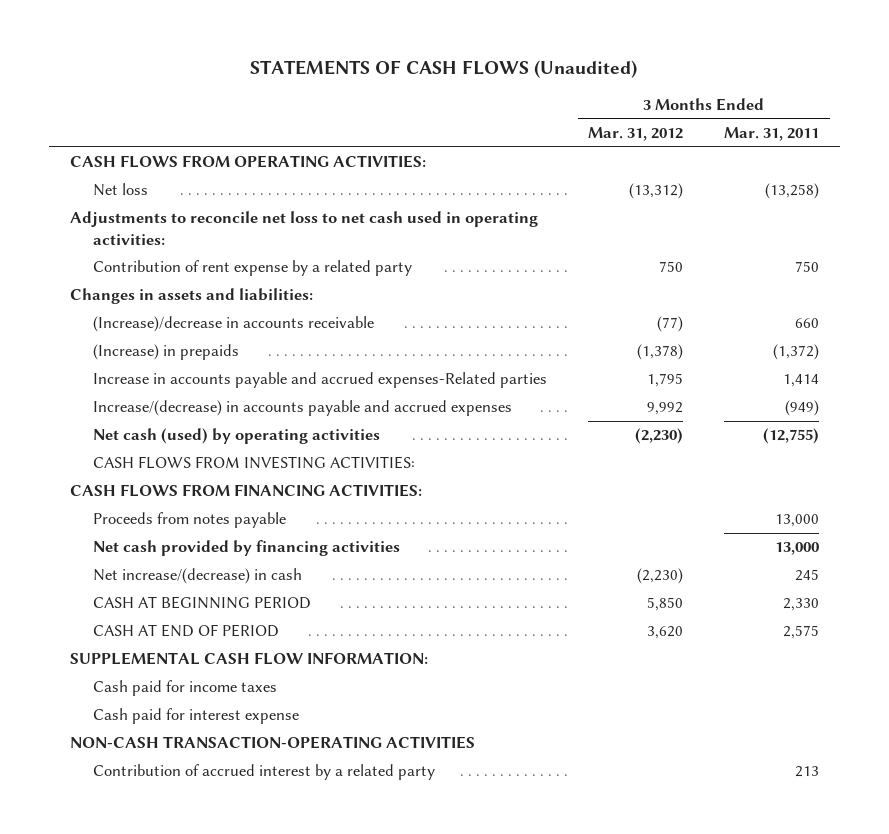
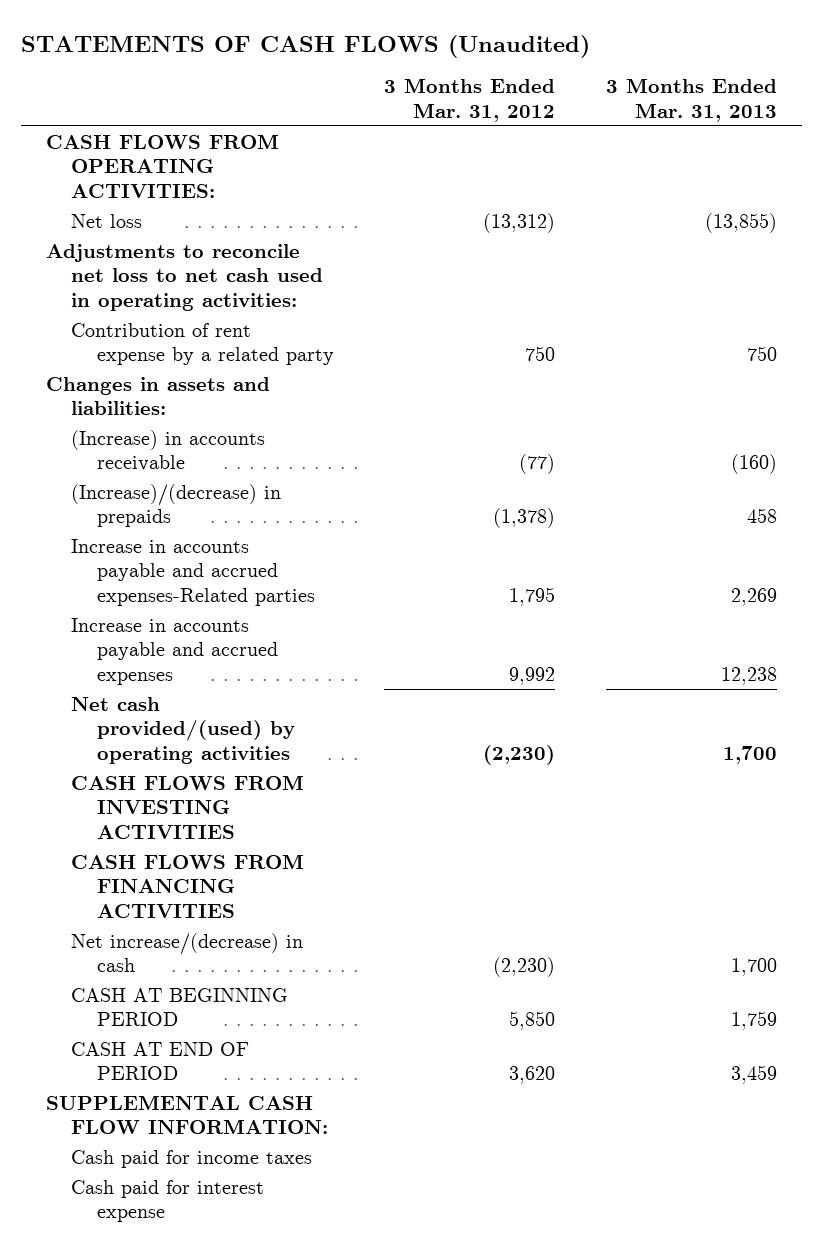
- | 3 Months Ended Mar. 31, 2012 | 3 Months Ended Mar. 31, 2011
+ | 3 Months Ended Mar. 31, 2012 | 3 Months Ended Mar. 31, 2013
- (Increase)/decrease in accounts receivable | (77) | 660
- (Increase) in prepaids | (1,378) | (1,372)
+ (Increase) in accounts receivable | (77) | (160)
+ (Increase)/(decrease) in prepaids | (1,378) | 458
- Increase/(decrease) in accounts payable and accrued expenses | 9,992 | (949)
- Net cash (used) by operating activities | (2,230) | (12,755)
- CASH FLOWS FROM INVESTING ACTIVITIES:
- CASH FLOWS FROM FINANCING ACTIVITIES:
- Proceeds from notes payable | | 13,000
- Net cash provided by financing activities | | 13,000
+ Increase in accounts payable and accrued expenses | 9,992 | 12,238
+ Net cash provided/(used) by operating activities | (2,230) | 1,700
+ CASH FLOWS FROM INVESTING ACTIVITIES
+ CASH FLOWS FROM FINANCING ACTIVITIES
- NON-CASH TRANSACTION-OPERATING ACTIVITIES
- Contribution of accrued interest by a related party | | 213

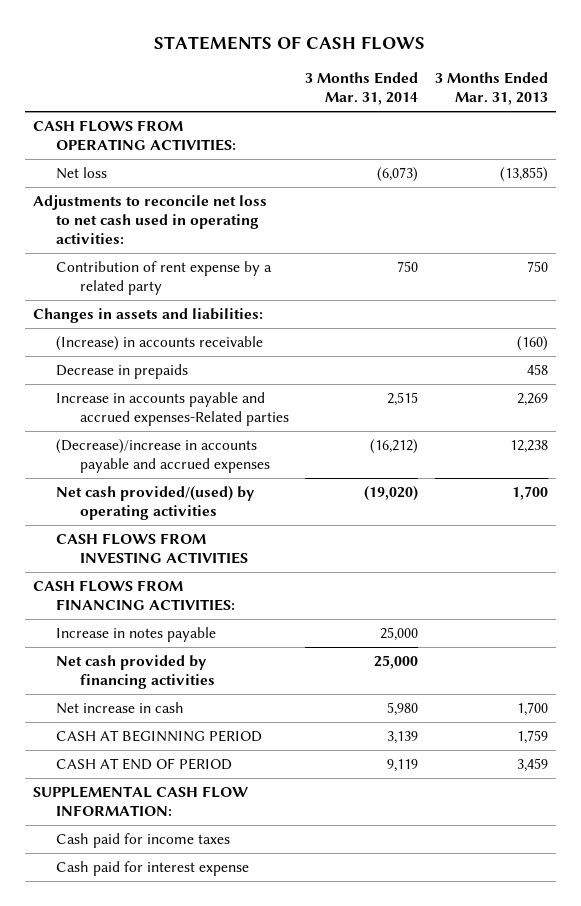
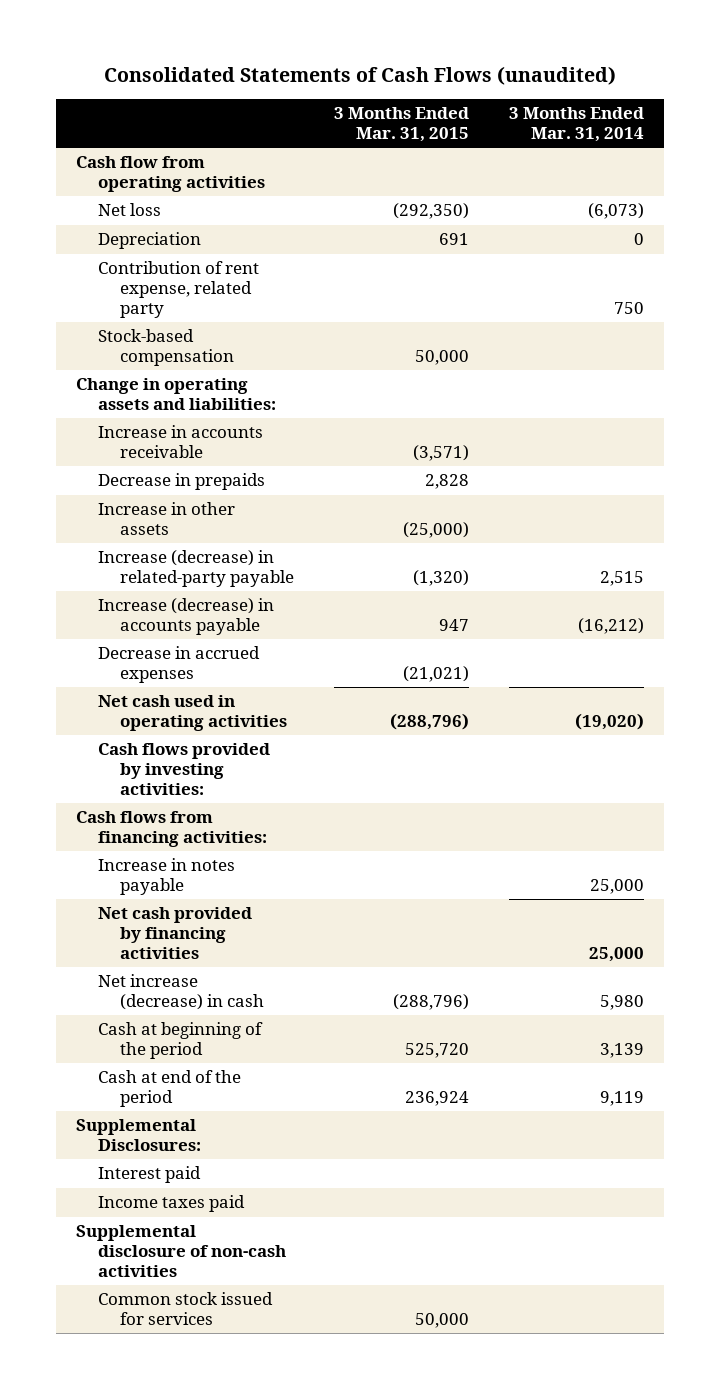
- STATEMENTS OF CASH FLOWS
+ Consolidated Statements of Cash Flows (unaudited)
- | 3 Months Ended Mar. 31, 2014 | 3 Months Ended Mar. 31, 2013
+ | 3 Months Ended Mar. 31, 2015 | 3 Months Ended Mar. 31, 2014
- CASH FLOWS FROM OPERATING ACTIVITIES:
+ Cash flow from operating activities
- Adjustments to reconcile net loss to net cash used in operating activities:
- Contribution of rent expense by a related party | 750 | 750
- Changes in assets and liabilities:
- (Increase) in accounts receivable | | (160)
+ Depreciation | 691 | 0
+ Contribution of rent expense, related party | | 750
+ Stock-based compensation | 50,000 |
+ Change in operating assets and liabilities:
+ Increase in accounts receivable | (3,571) |
- Increase in accounts payable and accrued expenses-Related parties | 2,515 | 2,269
- (Decrease)/increase in accounts payable and accrued expenses | (16,212) | 12,238
- Net cash provided/(used) by operating activities | (19,020) | 1,700
- CASH FLOWS FROM INVESTING ACTIVITIES
- CASH FLOWS FROM FINANCING ACTIVITIES:
+ Increase in other assets | (25,000) |
+ Increase (decrease) in related-party payable | (1,320) | 2,515
+ Increase (decrease) in accounts payable | 947 | (16,212)
+ Decrease in accrued expenses | (21,021) |
+ Net cash used in operating activities | (288,796) | (19,020)
+ Cash flows provided by investing activities:
+ Cash flows from financing activities:
- Net increase in cash | 5,980 | 1,700
- CASH AT BEGINNING PERIOD | 3,139 | 1,759
- CASH AT END OF PERIOD | 9,119 | 3,459
- SUPPLEMENTAL CASH FLOW INFORMATION:
- Cash paid for income taxes
- Cash paid for interest expense
+ Net increase (decrease) in cash | (288,796) | 5,980
+ Cash at beginning of the period | 525,720 | 3,139
+ Cash at end of the period | 236,924 | 9,119
+ Supplemental Disclosures:
+ Interest paid
+ Income taxes paid
+ Supplemental disclosure of non-cash activities
+ Common stock issued for services | 50,000 |

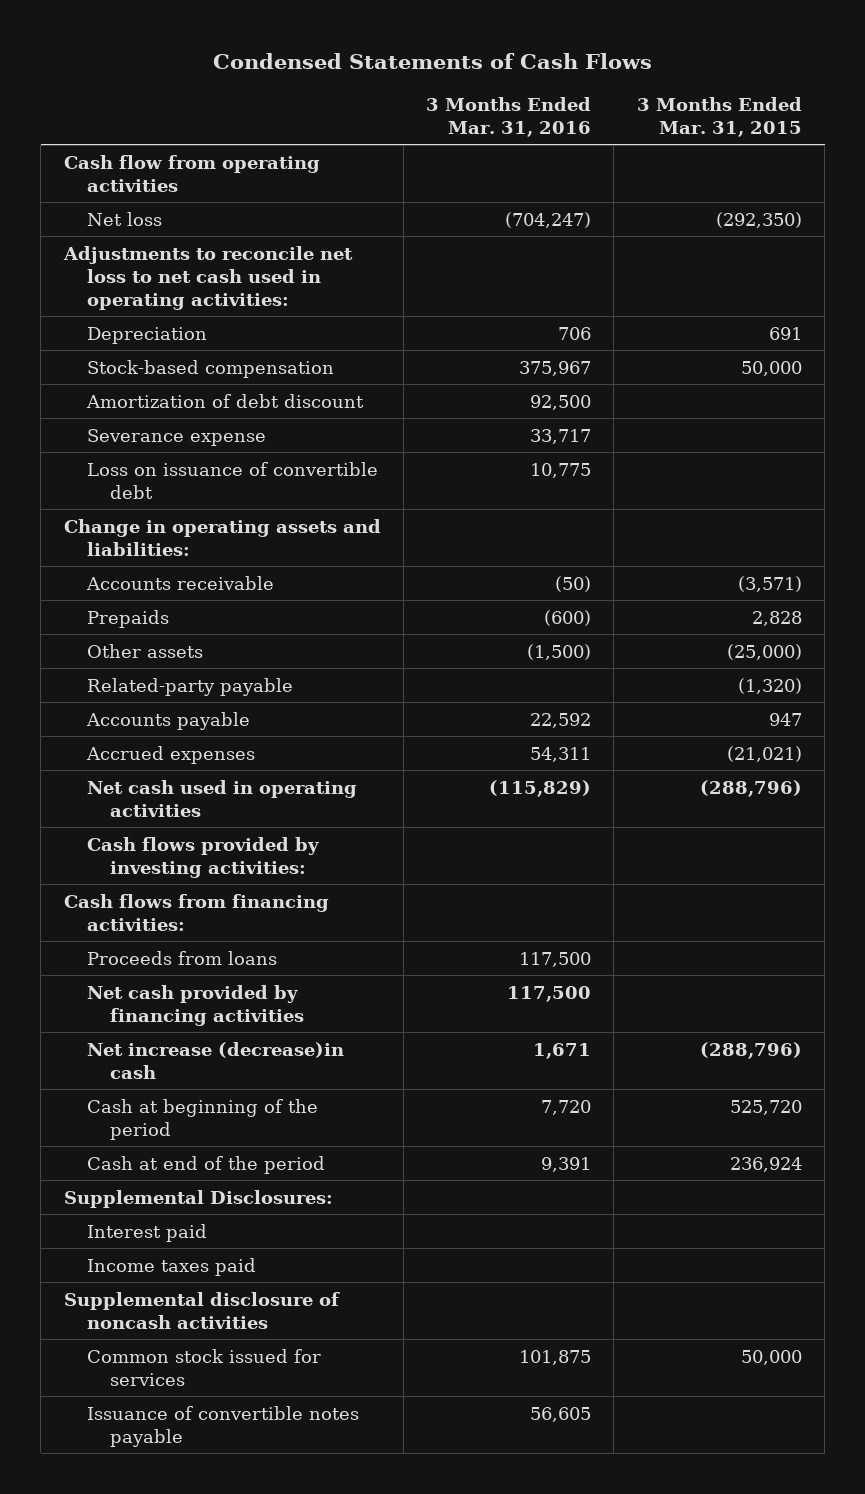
- Consolidated Statements of Cash Flows (unaudited)
+ Condensed Statements of Cash Flows
- | 3 Months Ended Mar. 31, 2015 | 3 Months Ended Mar. 31, 2014
+ | 3 Months Ended Mar. 31, 2016 | 3 Months Ended Mar. 31, 2015
+ Adjustments to reconcile net loss to net cash used in operating activities:
- Contribution of rent expense, related party | | 750
+ Amortization of debt discount | 92,500 |
+ Severance expense | 33,717 |
+ Loss on issuance of convertible debt | 10,775 |
- Increase in accounts receivable | (3,571) |
- Decrease in prepaids | 2,828 |
- Increase in other assets | (25,000) |
- Increase (decrease) in related-party payable | (1,320) | 2,515
- Increase (decrease) in accounts payable | 947 | (16,212)
- Decrease in accrued expenses | (21,021) |
+ Accounts receivable | (50) | (3,571)
+ Prepaids | (600) | 2,828
+ Other assets | (1,500) | (25,000)
+ Related-party payable | | (1,320)
+ Accounts payable | 22,592 | 947
+ Accrued expenses | 54,311 | (21,021)
- Increase in notes payable | | 25,000
+ Proceeds from loans | 117,500 |
- Net increase (decrease) in cash | (288,796) | 5,980
+ Net increase (decrease)in cash | 1,671 | (288,796)
- Supplemental disclosure of non-cash activities
+ Supplemental disclosure of noncash activities
+ Issuance of convertible notes payable | 56,605 |

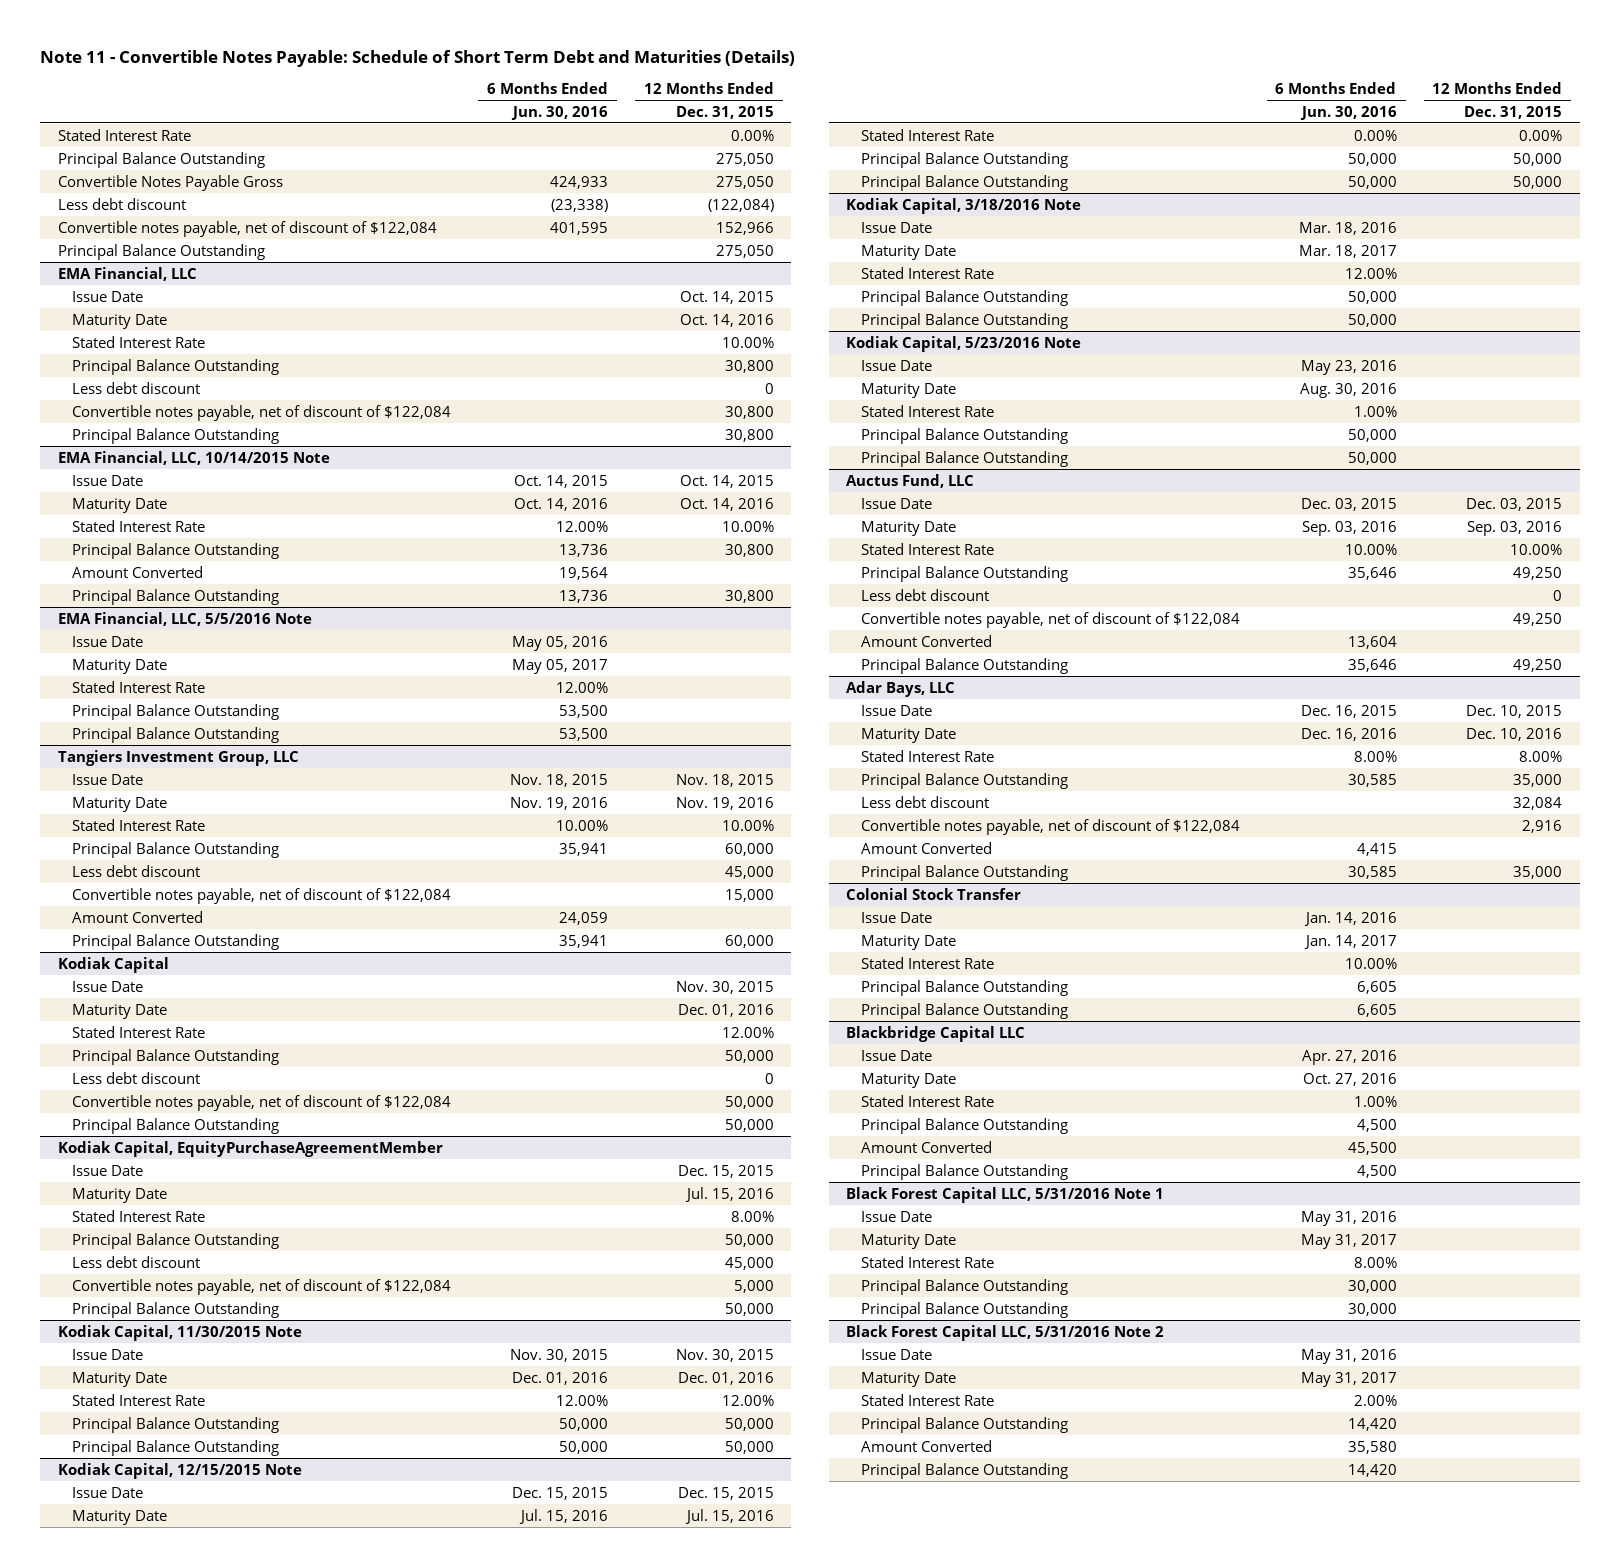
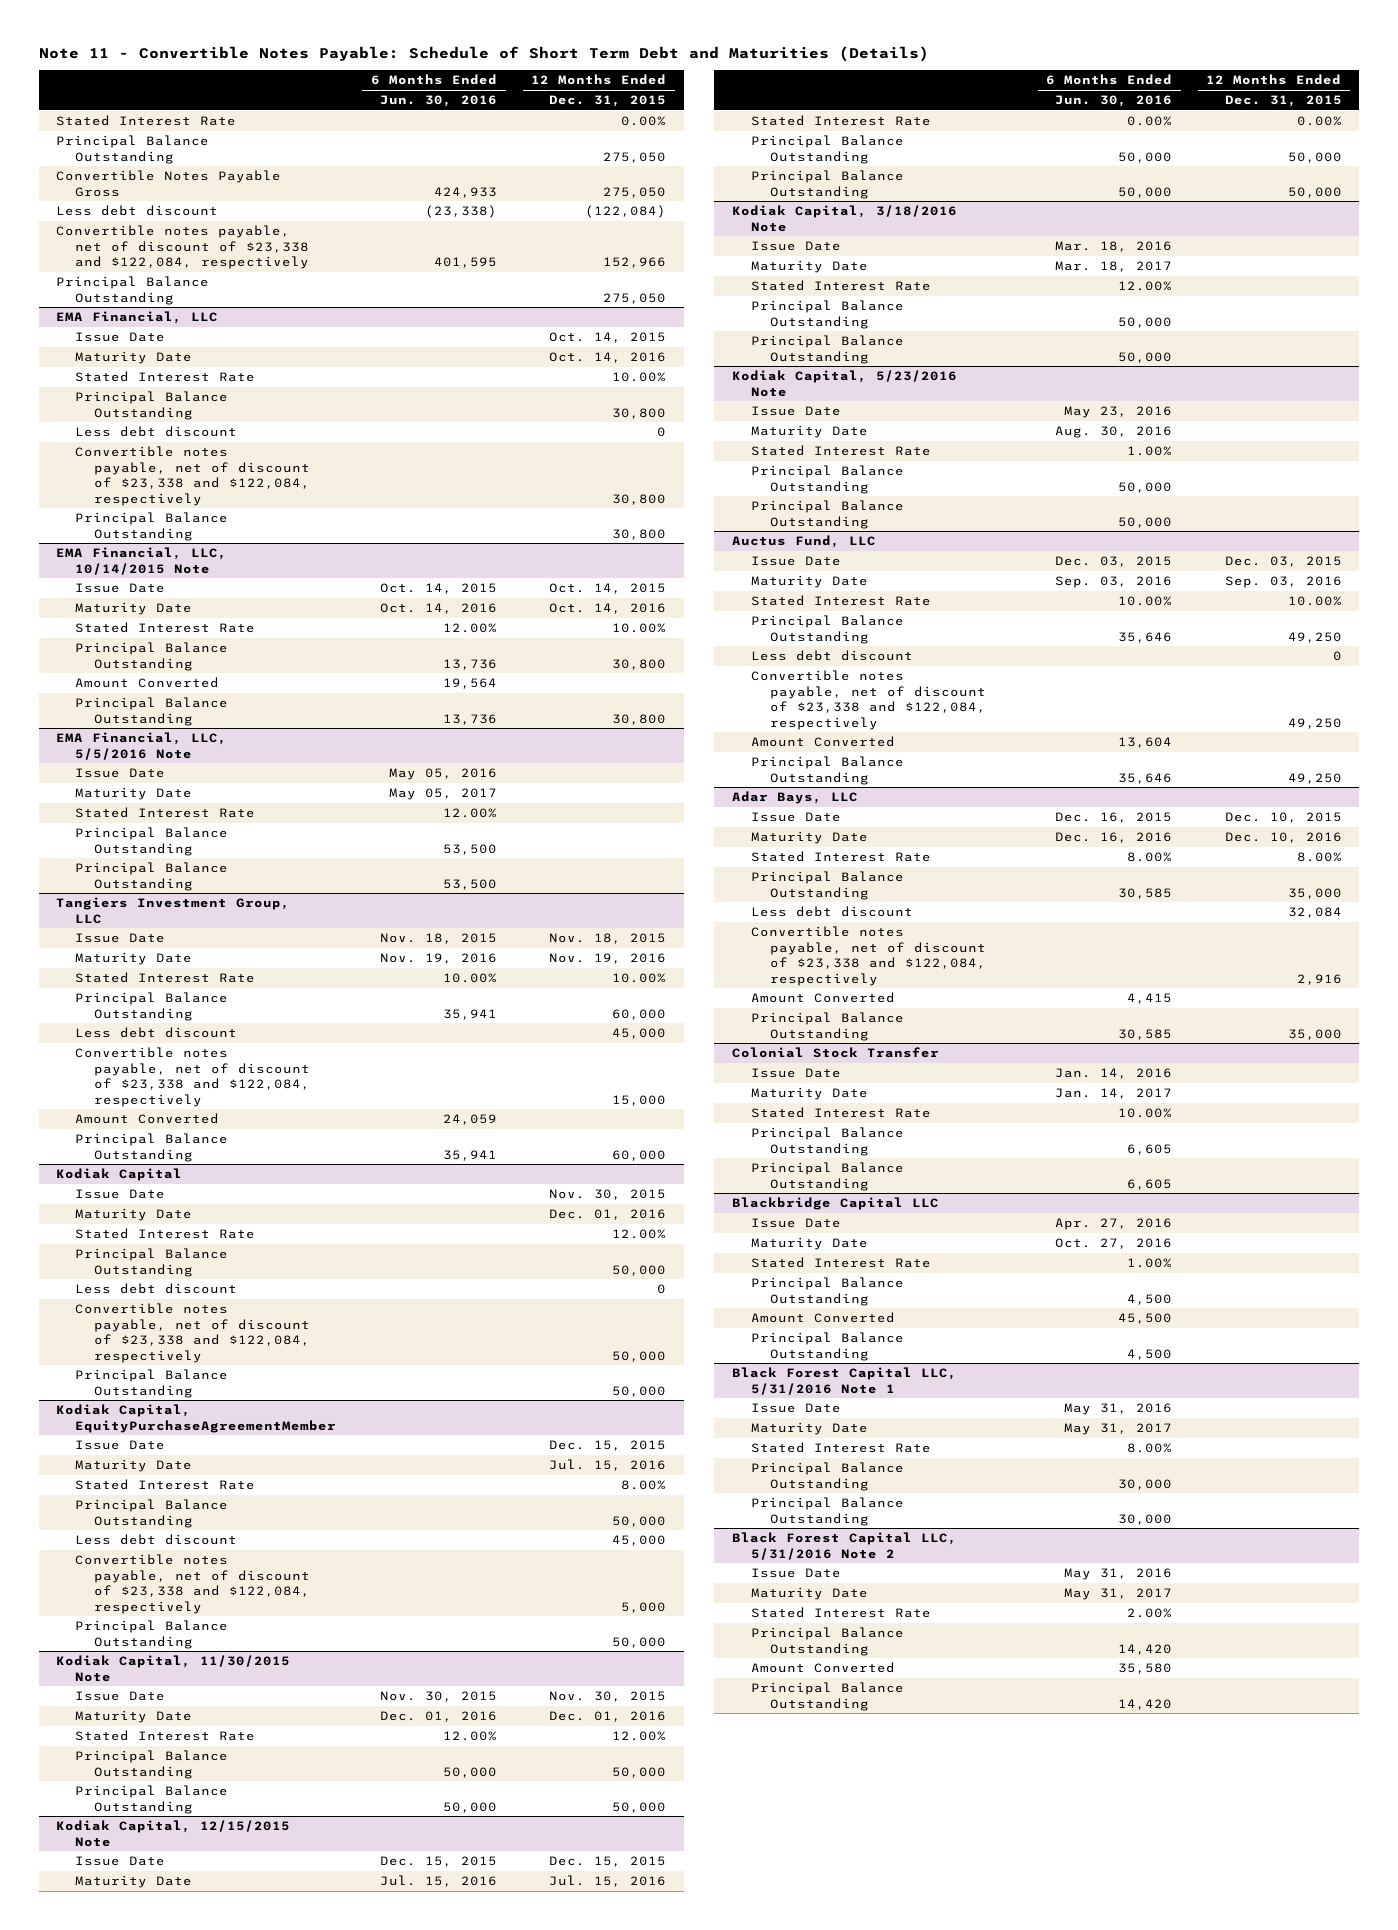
- Convertible notes payable, net of discount of $122,084 | 401,595 | 152,966
+ Convertible notes payable, net of discount of $23,338 and $122,084, respectively | 401,595 | 152,966
@ EMA Financial, LLC
- Convertible notes payable, net of discount of $122,084 | | 30,800
+ Convertible notes payable, net of discount of $23,338 and $122,084, respectively | | 30,800
@ Tangiers Investment Group, LLC
- Convertible notes payable, net of discount of $122,084 | | 15,000
+ Convertible notes payable, net of discount of $23,338 and $122,084, respectively | | 15,000
@ Kodiak Capital
- Convertible notes payable, net of discount of $122,084 | | 50,000
+ Convertible notes payable, net of discount of $23,338 and $122,084, respectively | | 50,000
@ Kodiak Capital, EquityPurchaseAgreementMember
- Convertible notes payable, net of discount of $122,084 | | 5,000
+ Convertible notes payable, net of discount of $23,338 and $122,084, respectively | | 5,000
@ Auctus Fund, LLC
- Convertible notes payable, net of discount of $122,084 | | 49,250
+ Convertible notes payable, net of discount of $23,338 and $122,084, respectively | | 49,250
@ Adar Bays, LLC
- Convertible notes payable, net of discount of $122,084 | | 2,916
+ Convertible notes payable, net of discount of $23,338 and $122,084, respectively | | 2,916

